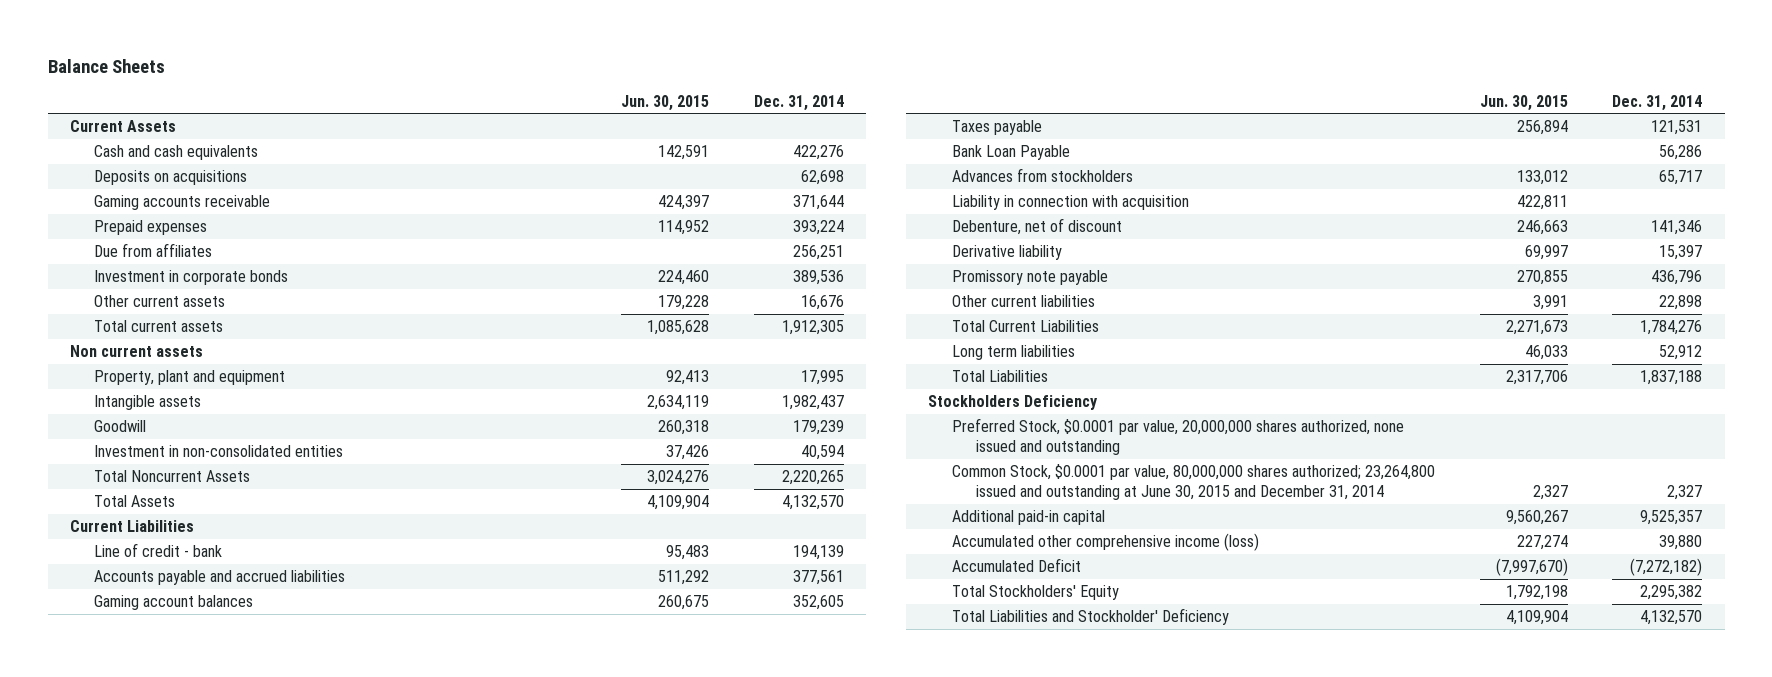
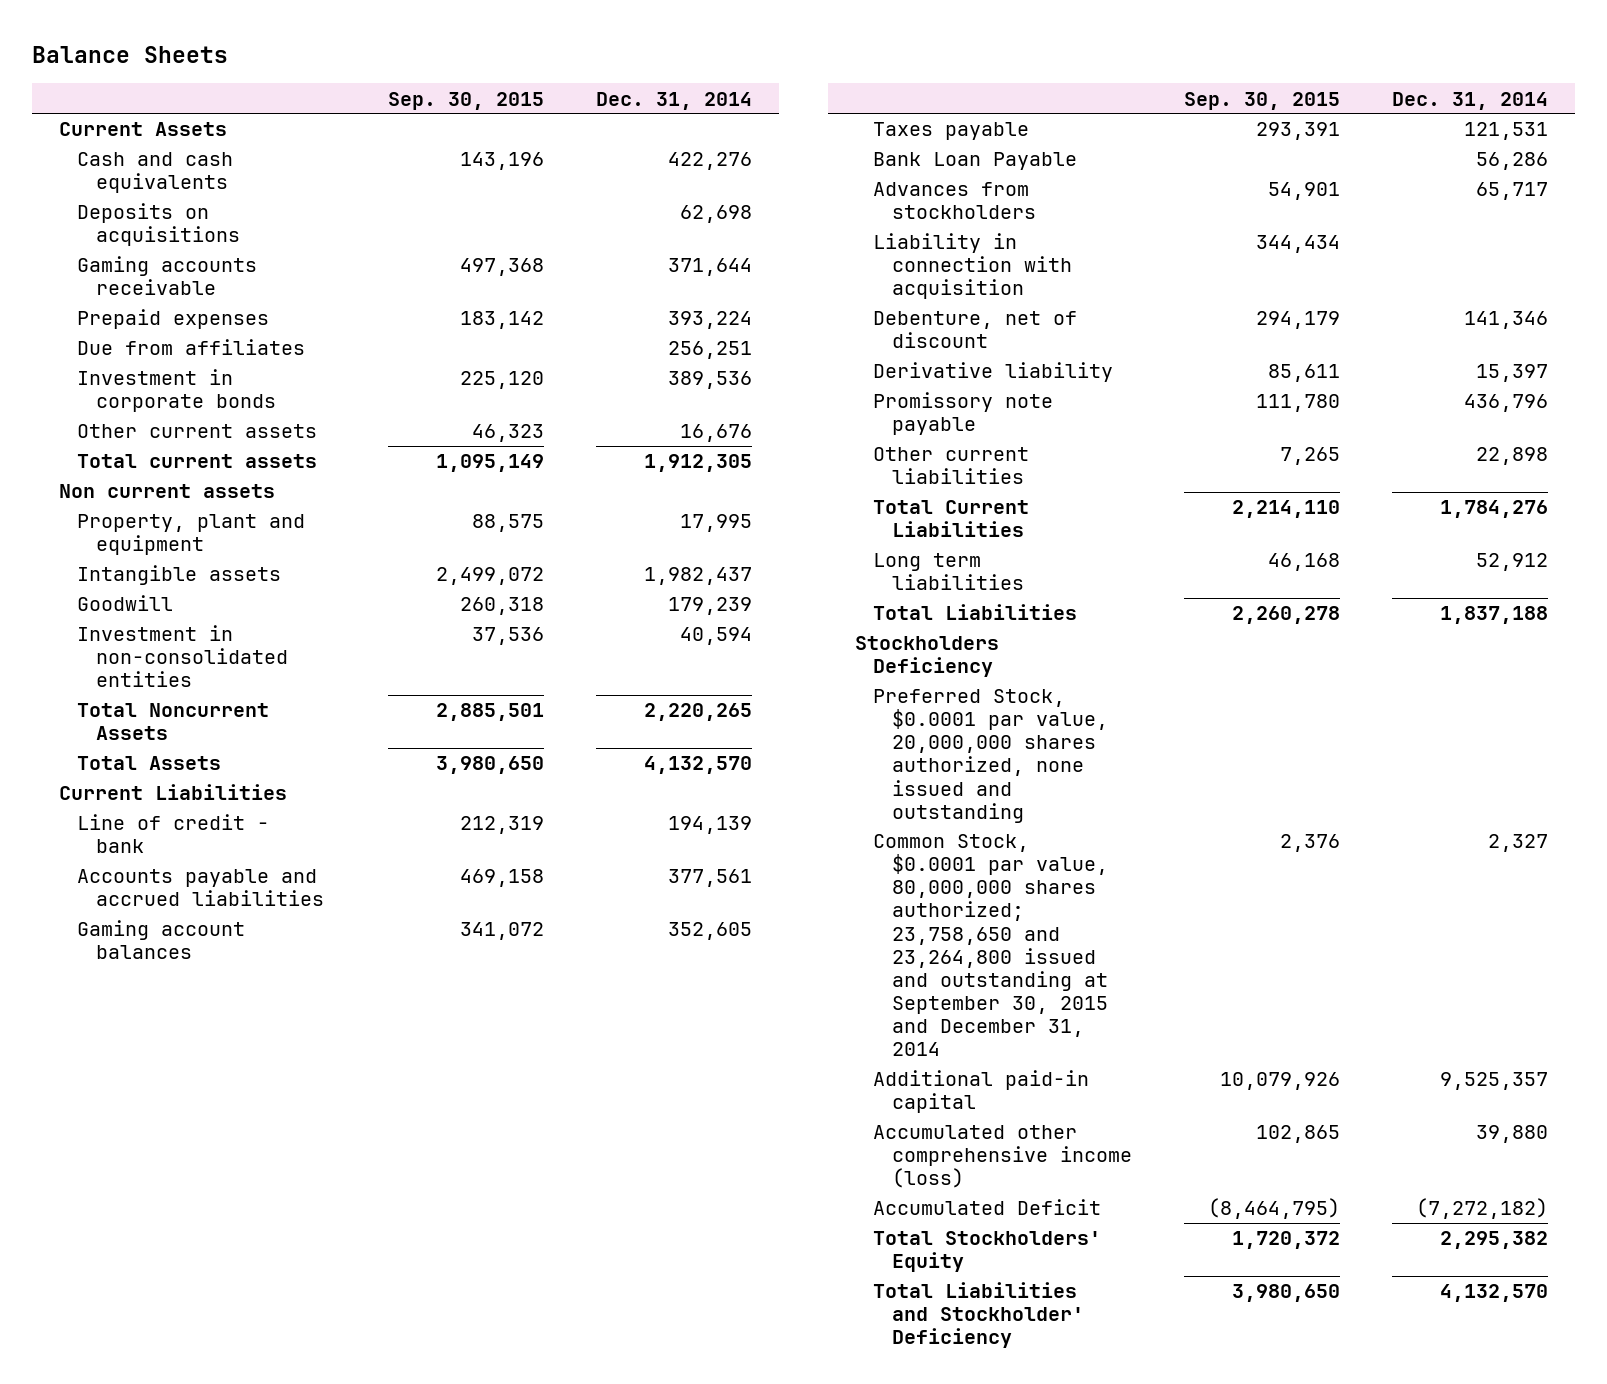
- | Jun. 30, 2015 | Dec. 31, 2014
+ | Sep. 30, 2015 | Dec. 31, 2014
- Common Stock, $0.0001 par value, 80,000,000 shares authorized; 23,264,800 issued and outstanding at June 30, 2015 and December 31, 2014 | 2,327 | 2,327
+ Common Stock, $0.0001 par value, 80,000,000 shares authorized; 23,758,650 and 23,264,800 issued and outstanding at September 30, 2015 and December 31, 2014 | 2,376 | 2,327

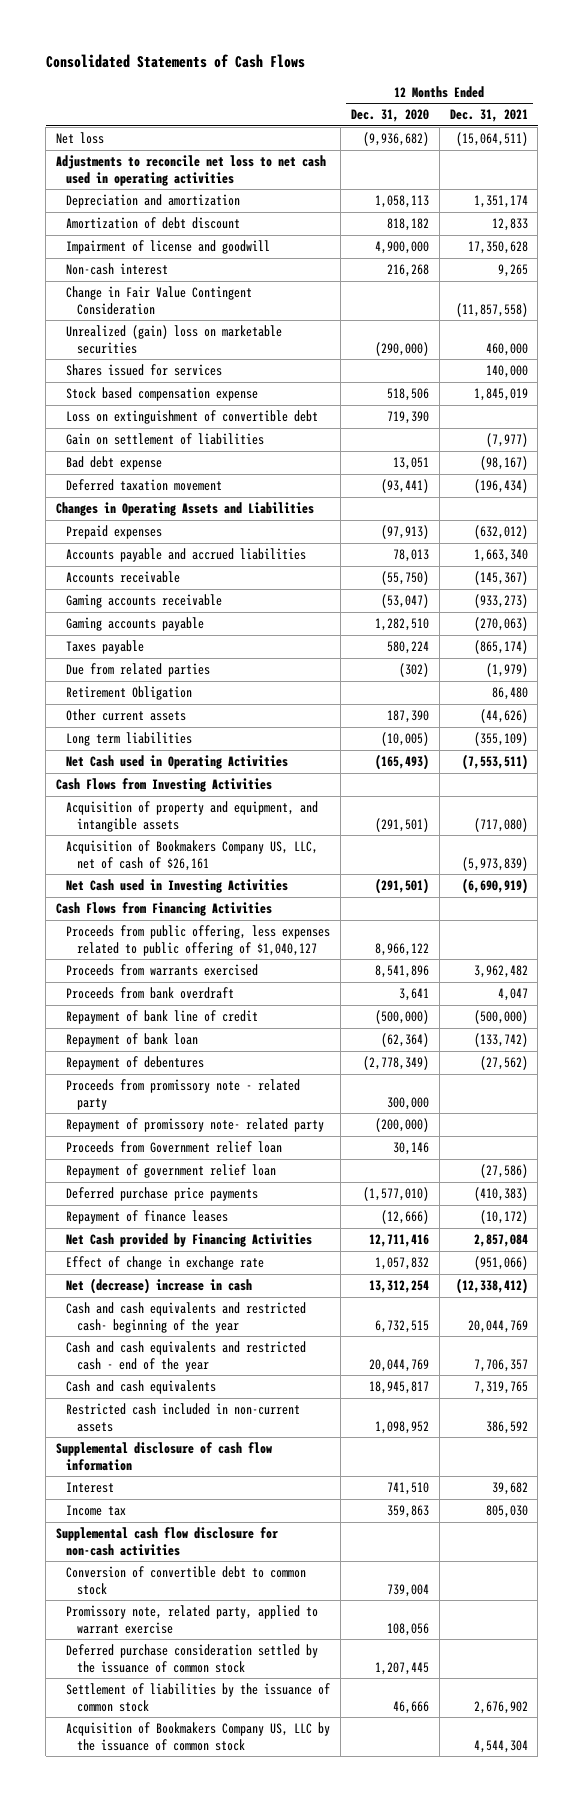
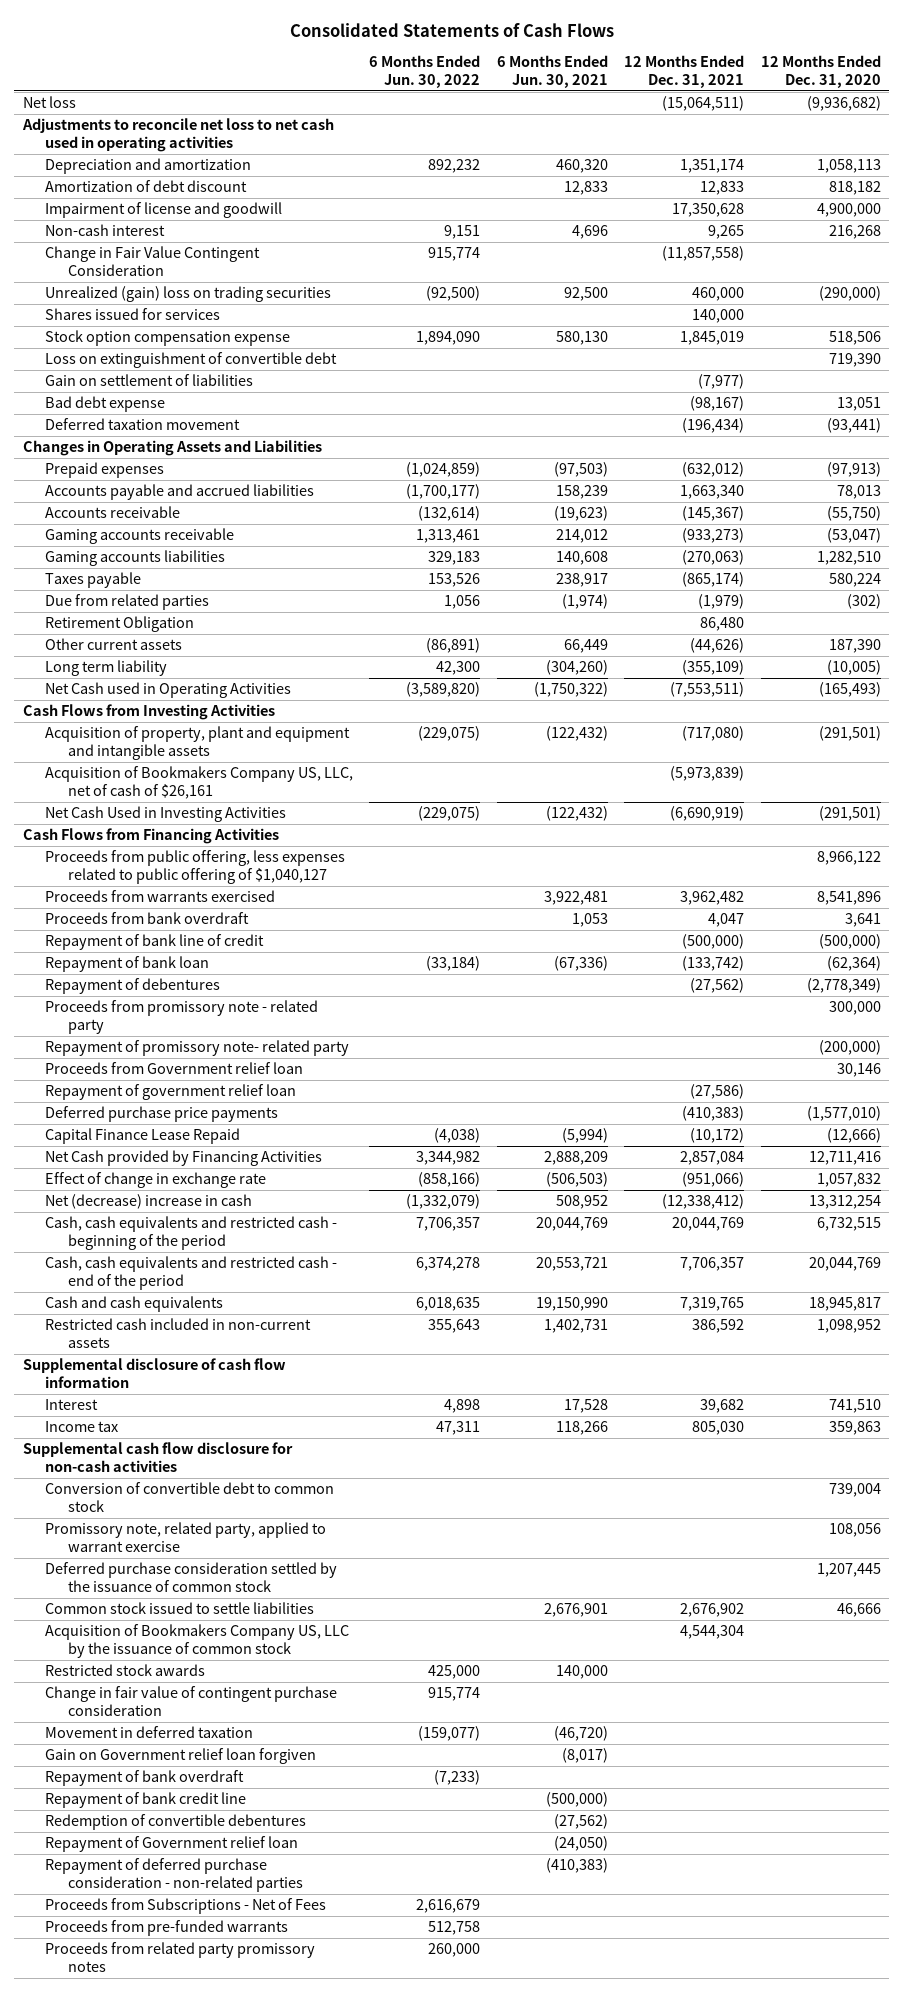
- | 12 Months Ended Dec. 31, 2020 | 12 Months Ended Dec. 31, 2021
+ | 6 Months Ended Jun. 30, 2022 | 6 Months Ended Jun. 30, 2021 | 12 Months Ended Dec. 31, 2021 | 12 Months Ended Dec. 31, 2020
- Unrealized (gain) loss on marketable securities | (290,000) | 460,000
+ Unrealized (gain) loss on trading securities | (92,500) | 92,500 | 460,000 | (290,000)
- Stock based compensation expense | 518,506 | 1,845,019
+ Stock option compensation expense | 1,894,090 | 580,130 | 1,845,019 | 518,506
- Gaming accounts payable | 1,282,510 | (270,063)
+ Gaming accounts liabilities | 329,183 | 140,608 | (270,063) | 1,282,510
- Long term liabilities | (10,005) | (355,109)
+ Long term liability | 42,300 | (304,260) | (355,109) | (10,005)
- Acquisition of property and equipment, and intangible assets | (291,501) | (717,080)
+ Acquisition of property, plant and equipment and intangible assets | (229,075) | (122,432) | (717,080) | (291,501)
- Net Cash used in Investing Activities | (291,501) | (6,690,919)
+ Net Cash Used in Investing Activities | (229,075) | (122,432) | (6,690,919) | (291,501)
- Repayment of finance leases | (12,666) | (10,172)
+ Capital Finance Lease Repaid | (4,038) | (5,994) | (10,172) | (12,666)
- Cash and cash equivalents and restricted cash- beginning of the year | 6,732,515 | 20,044,769
- Cash and cash equivalents and restricted cash - end of the year | 20,044,769 | 7,706,357
+ Cash, cash equivalents and restricted cash - beginning of the period | 7,706,357 | 20,044,769 | 20,044,769 | 6,732,515
+ Cash, cash equivalents and restricted cash - end of the period | 6,374,278 | 20,553,721 | 7,706,357 | 20,044,769
- Settlement of liabilities by the issuance of common stock | 46,666 | 2,676,902
+ Common stock issued to settle liabilities | | 2,676,901 | 2,676,902 | 46,666
+ Restricted stock awards | 425,000 | 140,000 | |
+ Change in fair value of contingent purchase consideration | 915,774 | | |
+ Movement in deferred taxation | (159,077) | (46,720) | |
+ Gain on Government relief loan forgiven | | (8,017) | |
+ Repayment of bank overdraft | (7,233) | | |
+ Repayment of bank credit line | | (500,000) | |
+ Redemption of convertible debentures | | (27,562) | |
+ Repayment of Government relief loan | | (24,050) | |
+ Repayment of deferred purchase consideration - non-related parties | | (410,383) | |
+ Proceeds from Subscriptions - Net of Fees | 2,616,679 | | |
+ Proceeds from pre-funded warrants | 512,758 | | |
+ Proceeds from related party promissory notes | 260,000 | | |

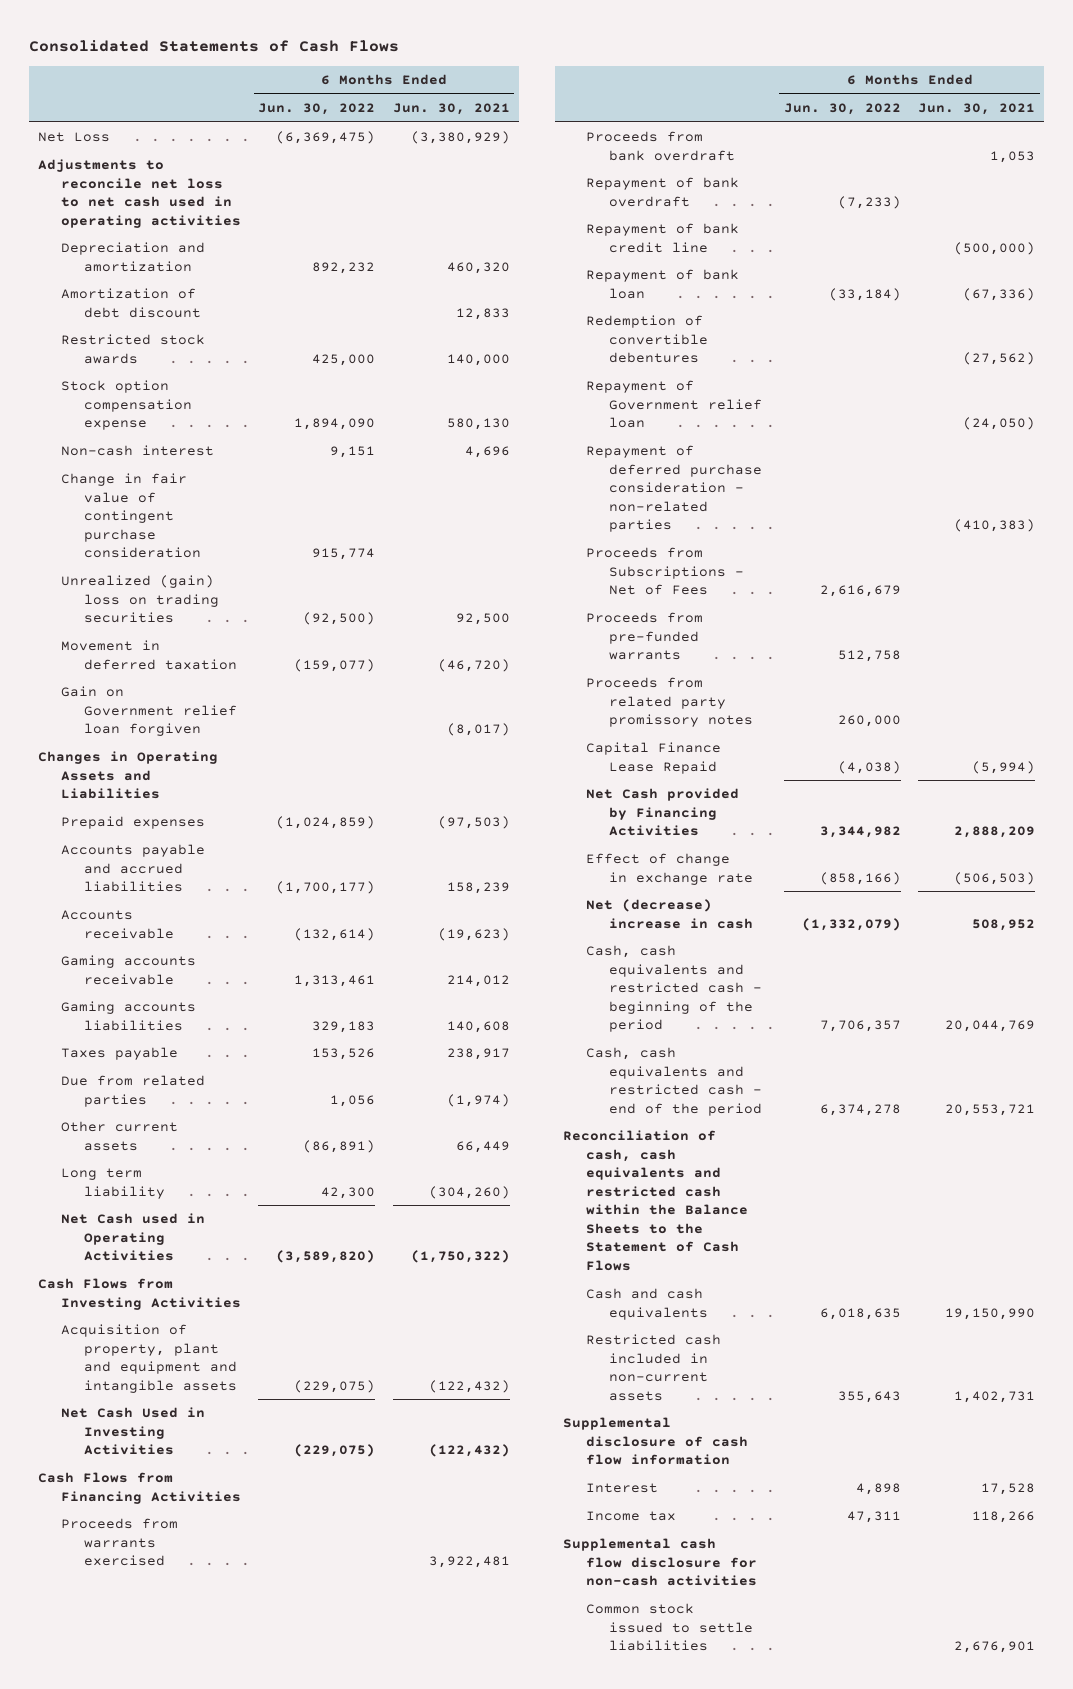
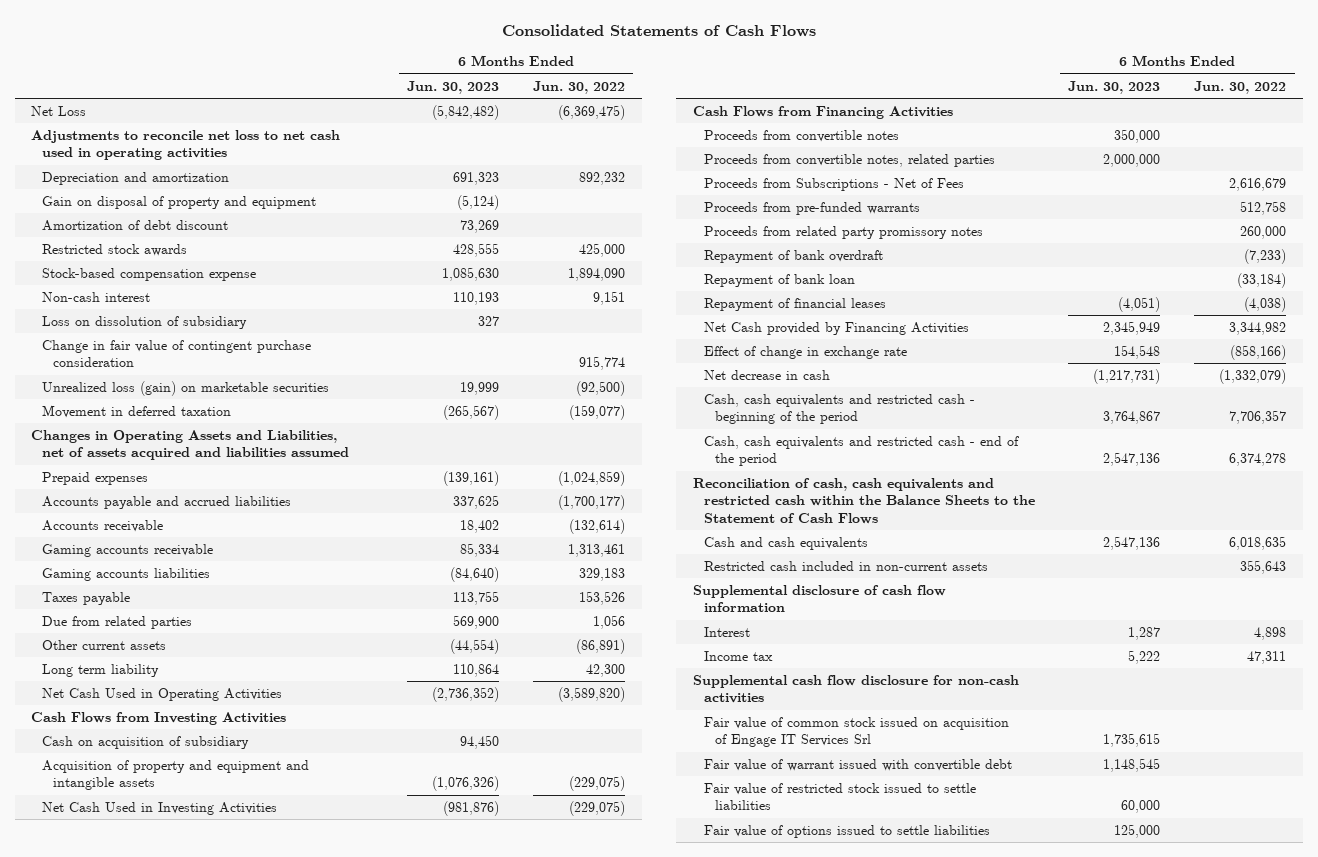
- | 6 Months Ended Jun. 30, 2022 | 6 Months Ended Jun. 30, 2021
+ | 6 Months Ended Jun. 30, 2023 | 6 Months Ended Jun. 30, 2022
+ Gain on disposal of property and equipment | (5,124) |
- Stock option compensation expense | 1,894,090 | 580,130
+ Stock-based compensation expense | 1,085,630 | 1,894,090
+ Loss on dissolution of subsidiary | 327 |
- Unrealized (gain) loss on trading securities | (92,500) | 92,500
+ Unrealized loss (gain) on marketable securities | 19,999 | (92,500)
- Gain on Government relief loan forgiven | | (8,017)
- Changes in Operating Assets and Liabilities
+ Changes in Operating Assets and Liabilities, net of assets acquired and liabilities assumed
- Net Cash used in Operating Activities | (3,589,820) | (1,750,322)
+ Net Cash Used in Operating Activities | (2,736,352) | (3,589,820)
- Acquisition of property, plant and equipment and intangible assets | (229,075) | (122,432)
+ Cash on acquisition of subsidiary | 94,450 |
+ Acquisition of property and equipment and intangible assets | (1,076,326) | (229,075)
- Proceeds from warrants exercised | | 3,922,481
- Proceeds from bank overdraft | | 1,053
- Repayment of bank credit line | | (500,000)
- Redemption of convertible debentures | | (27,562)
- Repayment of Government relief loan | | (24,050)
- Repayment of deferred purchase consideration - non-related parties | | (410,383)
+ Proceeds from convertible notes | 350,000 |
+ Proceeds from convertible notes, related parties | 2,000,000 |
- Capital Finance Lease Repaid | (4,038) | (5,994)
moved down: Repayment of bank overdraft | | (7,233)
moved down: Repayment of bank loan | | (33,184)
+ Repayment of financial leases | (4,051) | (4,038)
- Net (decrease) increase in cash | (1,332,079) | 508,952
+ Net decrease in cash | (1,217,731) | (1,332,079)
- Common stock issued to settle liabilities | | 2,676,901
+ Fair value of common stock issued on acquisition of Engage IT Services Srl | 1,735,615 |
+ Fair value of warrant issued with convertible debt | 1,148,545 |
+ Fair value of restricted stock issued to settle liabilities | 60,000 |
+ Fair value of options issued to settle liabilities | 125,000 |

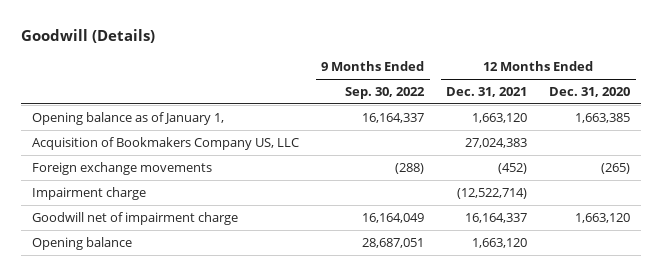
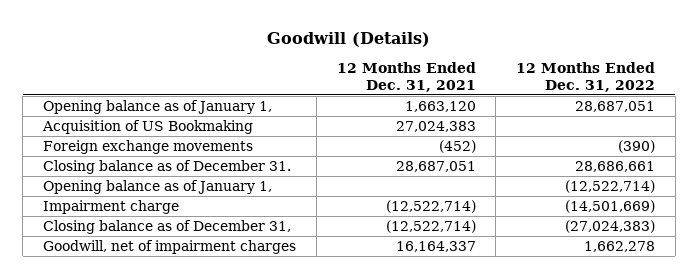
- | 9 Months Ended Sep. 30, 2022 | 12 Months Ended Dec. 31, 2021 | 12 Months Ended Dec. 31, 2020
+ | 12 Months Ended Dec. 31, 2021 | 12 Months Ended Dec. 31, 2022
- Acquisition of Bookmakers Company US, LLC | | 27,024,383 |
+ Acquisition of US Bookmaking | 27,024,383 |
+ Closing balance as of December 31. | 28,687,051 | 28,686,661
+ Opening balance as of January 1, | | (12,522,714)
- Goodwill net of impairment charge | 16,164,049 | 16,164,337 | 1,663,120
- Opening balance | 28,687,051 | 1,663,120 |
+ Closing balance as of December 31, | (12,522,714) | (27,024,383)
+ Goodwill, net of impairment charges | 16,164,337 | 1,662,278

